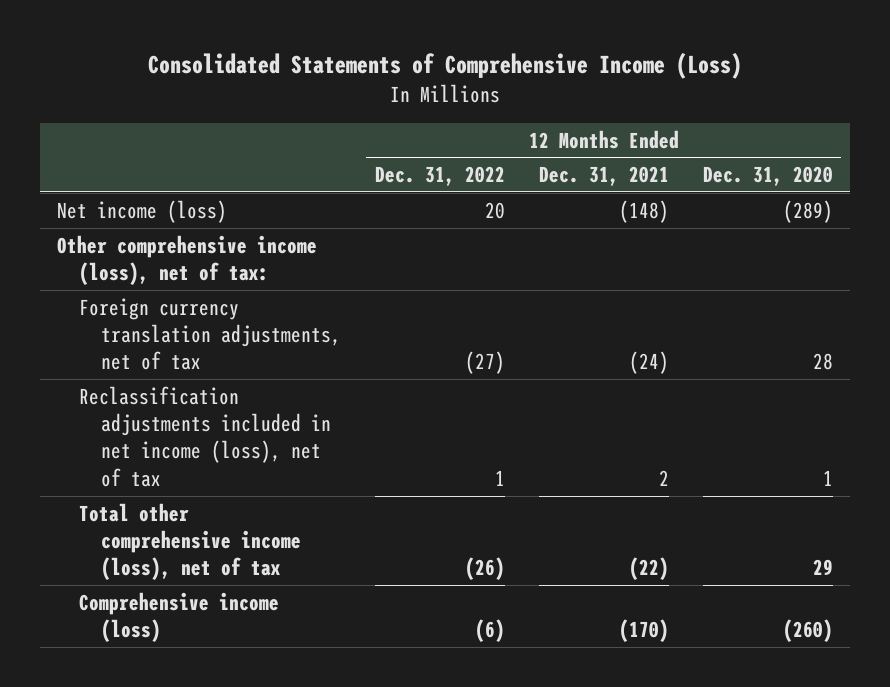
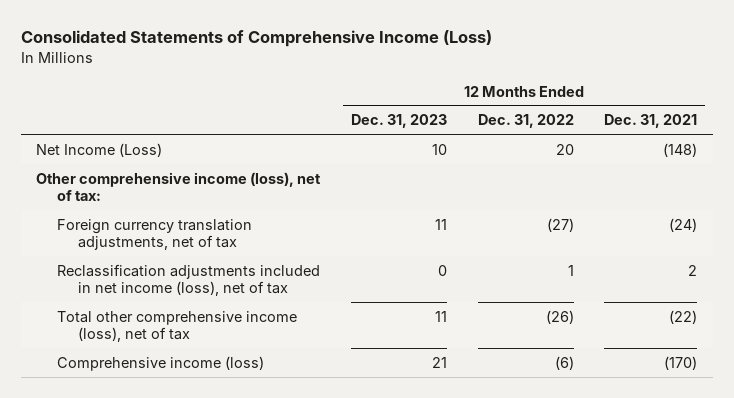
- | 12 Months Ended Dec. 31, 2022 | 12 Months Ended Dec. 31, 2021 | 12 Months Ended Dec. 31, 2020
+ | 12 Months Ended Dec. 31, 2023 | 12 Months Ended Dec. 31, 2022 | 12 Months Ended Dec. 31, 2021
- Net income (loss) | 20 | (148) | (289)
+ Net Income (Loss) | 10 | 20 | (148)

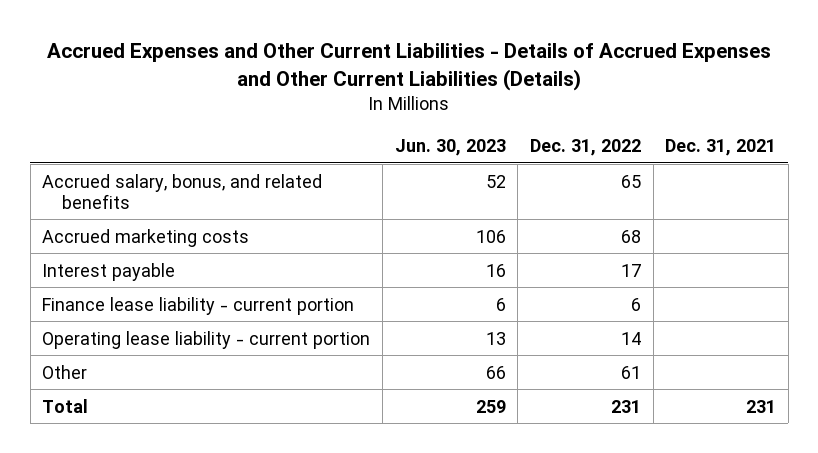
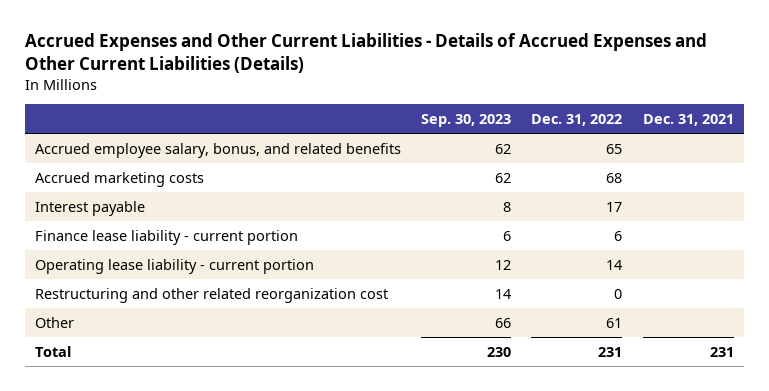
- | Jun. 30, 2023 | Dec. 31, 2022 | Dec. 31, 2021
+ | Sep. 30, 2023 | Dec. 31, 2022 | Dec. 31, 2021
- Accrued salary, bonus, and related benefits | 52 | 65 |
+ Accrued employee salary, bonus, and related benefits | 62 | 65 |
+ Restructuring and other related reorganization cost | 14 | 0 |

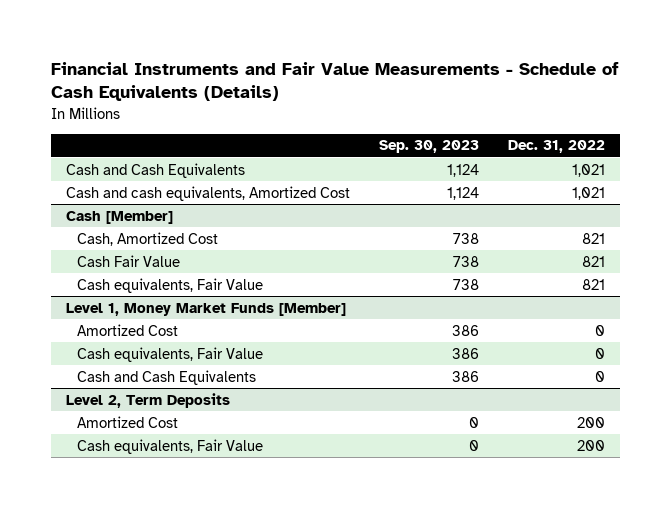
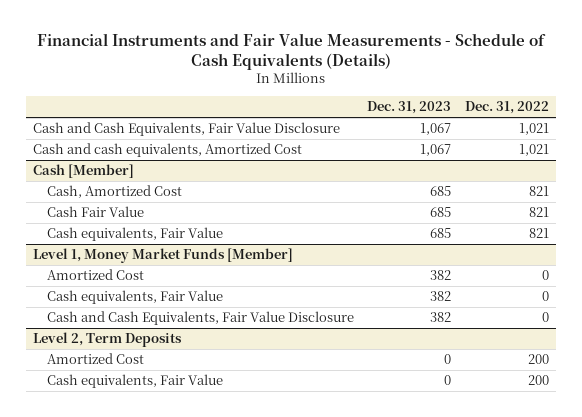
- | Sep. 30, 2023 | Dec. 31, 2022
+ | Dec. 31, 2023 | Dec. 31, 2022
- Cash and Cash Equivalents | 1,124 | 1,021
+ Cash and Cash Equivalents, Fair Value Disclosure | 1,067 | 1,021
@ Level 1, Money Market Funds [Member]
- Cash and Cash Equivalents | 386 | 0
+ Cash and Cash Equivalents, Fair Value Disclosure | 382 | 0

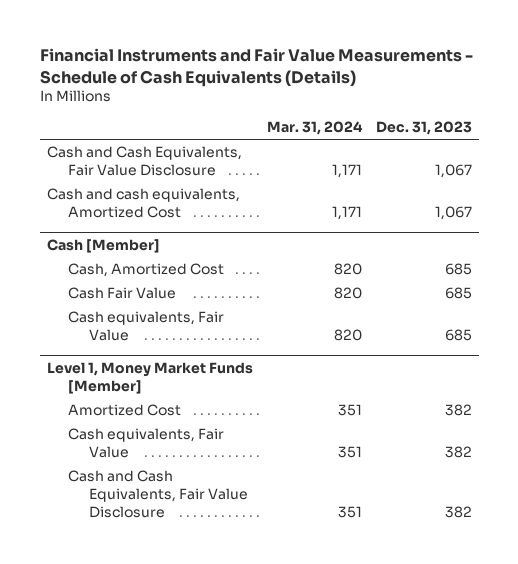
- | Dec. 31, 2023 | Dec. 31, 2022
+ | Mar. 31, 2024 | Dec. 31, 2023
- Level 2, Term Deposits
- Amortized Cost | 0 | 200
- Cash equivalents, Fair Value | 0 | 200

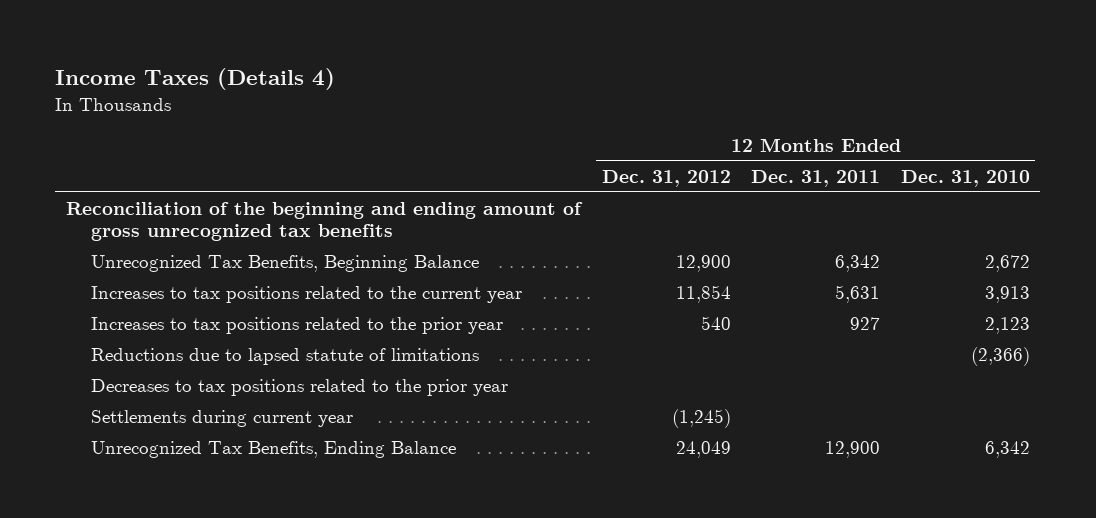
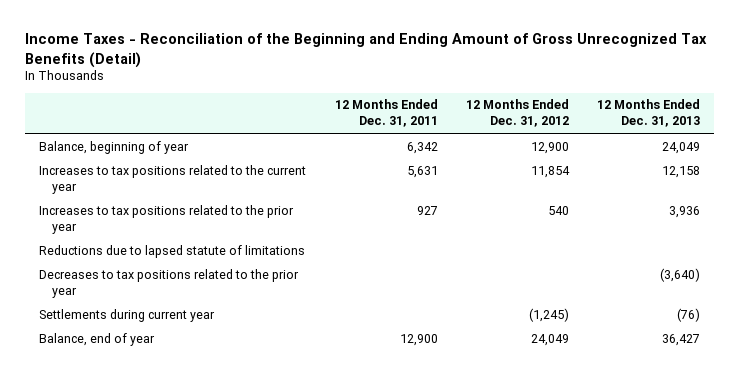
- Income Taxes (Details 4)
+ Income Taxes - Reconciliation of the Beginning and Ending Amount of Gross Unrecognized Tax Benefits (Detail)
- | 12 Months Ended Dec. 31, 2012 | 12 Months Ended Dec. 31, 2011 | 12 Months Ended Dec. 31, 2010
+ | 12 Months Ended Dec. 31, 2011 | 12 Months Ended Dec. 31, 2012 | 12 Months Ended Dec. 31, 2013
- Reconciliation of the beginning and ending amount of gross unrecognized tax benefits
- Unrecognized Tax Benefits, Beginning Balance | 12,900 | 6,342 | 2,672
+ Balance, beginning of year | 6,342 | 12,900 | 24,049
- Unrecognized Tax Benefits, Ending Balance | 24,049 | 12,900 | 6,342
+ Balance, end of year | 12,900 | 24,049 | 36,427

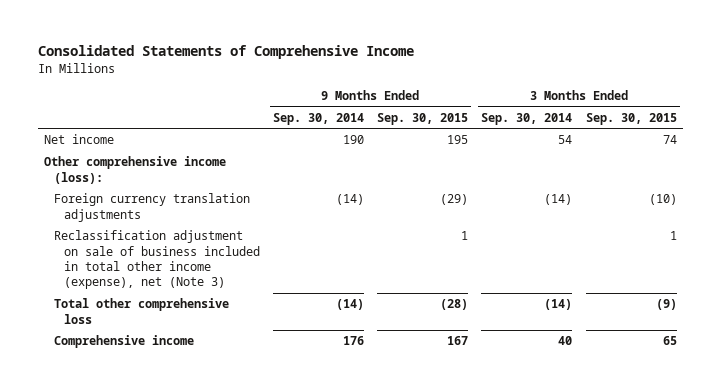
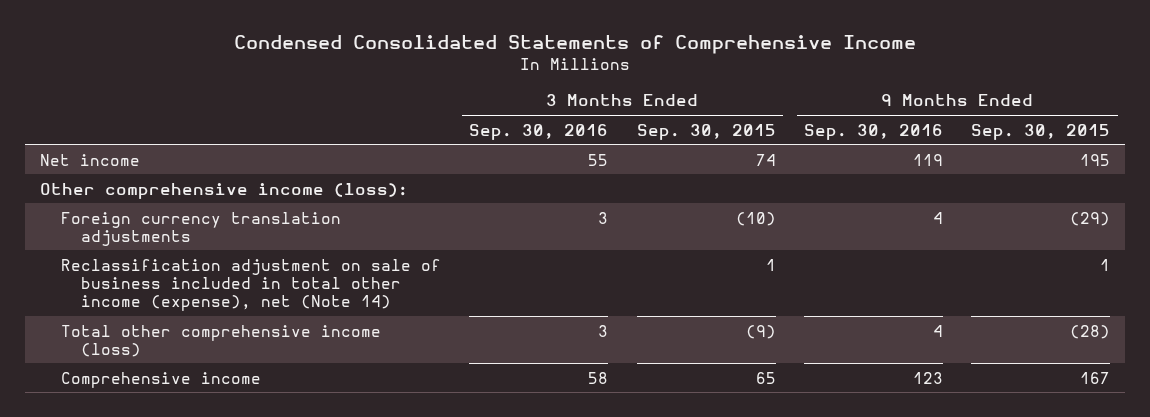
- Consolidated Statements of Comprehensive Income
+ Condensed Consolidated Statements of Comprehensive Income
- | 9 Months Ended Sep. 30, 2014 | 9 Months Ended Sep. 30, 2015 | 3 Months Ended Sep. 30, 2014 | 3 Months Ended Sep. 30, 2015
+ | 3 Months Ended Sep. 30, 2016 | 3 Months Ended Sep. 30, 2015 | 9 Months Ended Sep. 30, 2016 | 9 Months Ended Sep. 30, 2015
- Reclassification adjustment on sale of business included in total other income (expense), net (Note 3) | | 1 | | 1
- Total other comprehensive loss | (14) | (28) | (14) | (9)
+ Reclassification adjustment on sale of business included in total other income (expense), net (Note 14) | | 1 | | 1
+ Total other comprehensive income (loss) | 3 | (9) | 4 | (28)

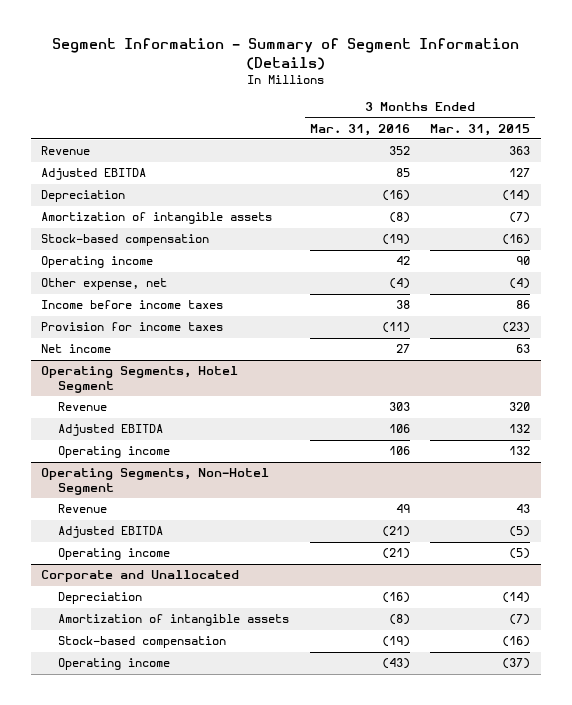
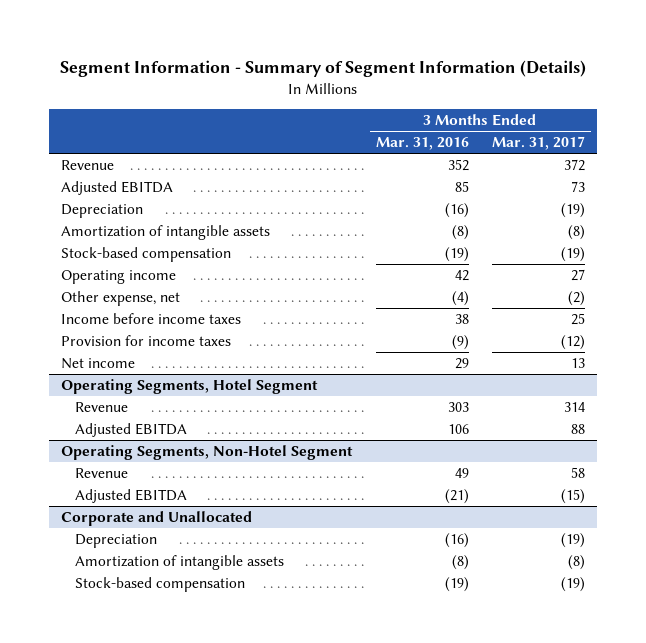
- | 3 Months Ended Mar. 31, 2016 | 3 Months Ended Mar. 31, 2015
+ | 3 Months Ended Mar. 31, 2016 | 3 Months Ended Mar. 31, 2017
- Provision for income taxes | (11) | (23)
- Net income | 27 | 63
+ Provision for income taxes | (9) | (12)
+ Net income | 29 | 13
@ Operating Segments, Hotel Segment
- Operating income | 106 | 132
@ Operating Segments, Non-Hotel Segment
- Operating income | (21) | (5)
@ Corporate and Unallocated
- Operating income | (43) | (37)

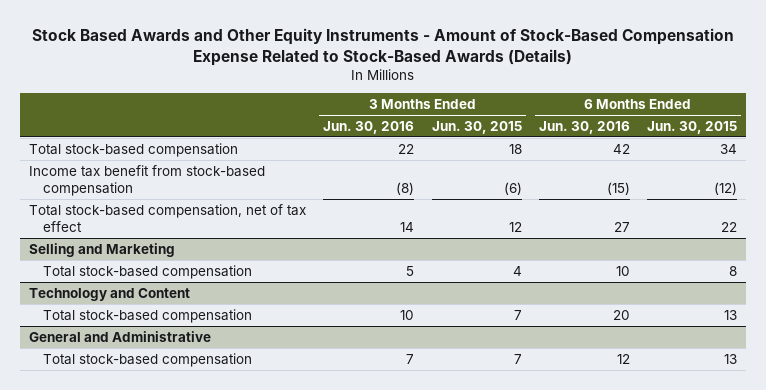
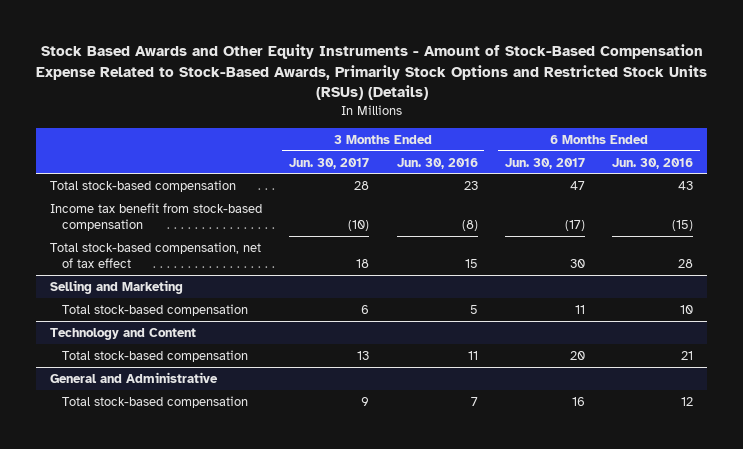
- Stock Based Awards and Other Equity Instruments - Amount of Stock-Based Compensation Expense Related to Stock-Based Awards (Details)
+ Stock Based Awards and Other Equity Instruments - Amount of Stock-Based Compensation Expense Related to Stock-Based Awards, Primarily Stock Options and Restricted Stock Units (RSUs) (Details)
- | 3 Months Ended Jun. 30, 2016 | 3 Months Ended Jun. 30, 2015 | 6 Months Ended Jun. 30, 2016 | 6 Months Ended Jun. 30, 2015
+ | 3 Months Ended Jun. 30, 2017 | 3 Months Ended Jun. 30, 2016 | 6 Months Ended Jun. 30, 2017 | 6 Months Ended Jun. 30, 2016
- Total stock-based compensation | 22 | 18 | 42 | 34
+ Total stock-based compensation | 28 | 23 | 47 | 43
- Total stock-based compensation, net of tax effect | 14 | 12 | 27 | 22
+ Total stock-based compensation, net of tax effect | 18 | 15 | 30 | 28
@ Technology and Content
- Total stock-based compensation | 10 | 7 | 20 | 13
+ Total stock-based compensation | 13 | 11 | 20 | 21

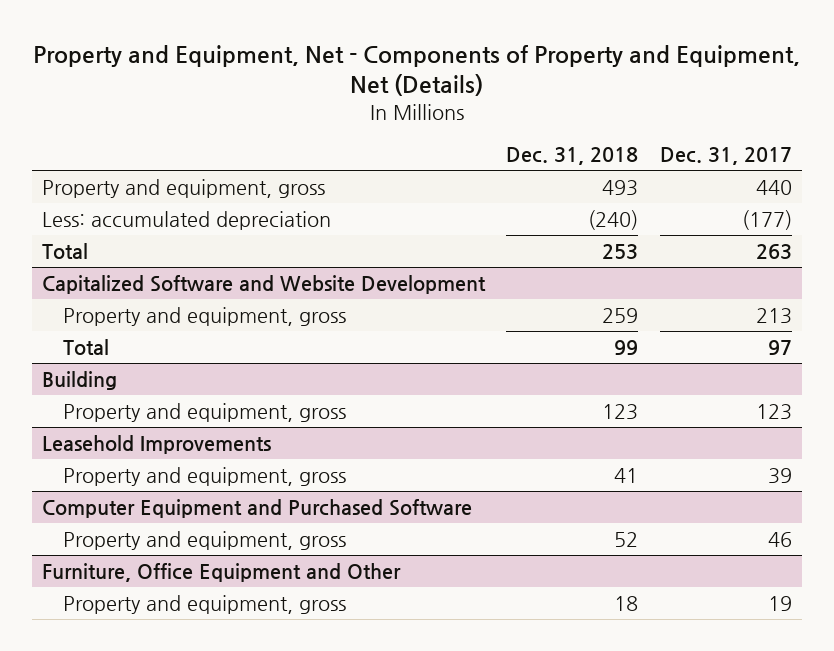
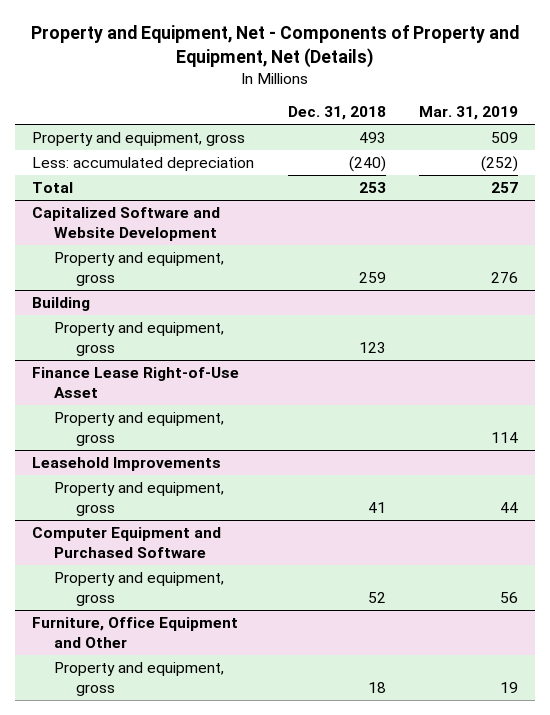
- | Dec. 31, 2018 | Dec. 31, 2017
+ | Dec. 31, 2018 | Mar. 31, 2019
@ Capitalized Software and Website Development
- Total | 99 | 97
+ Finance Lease Right-of-Use Asset
+ Property and equipment, gross | | 114

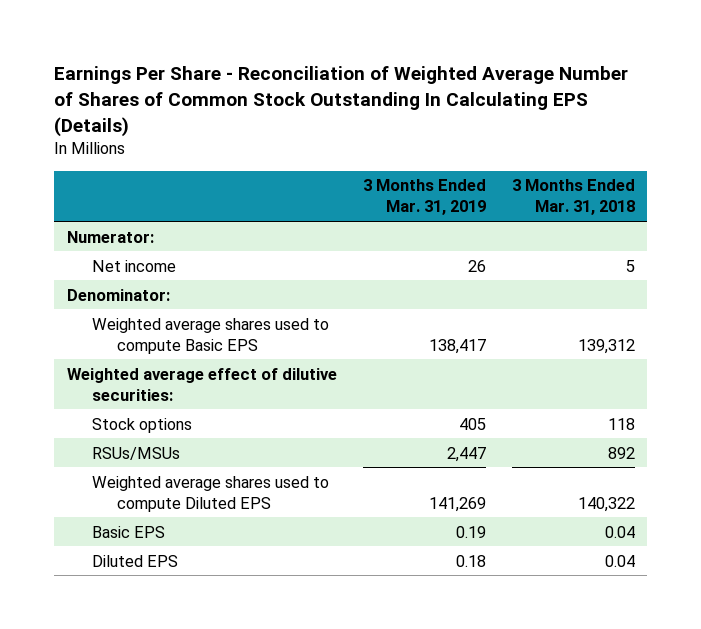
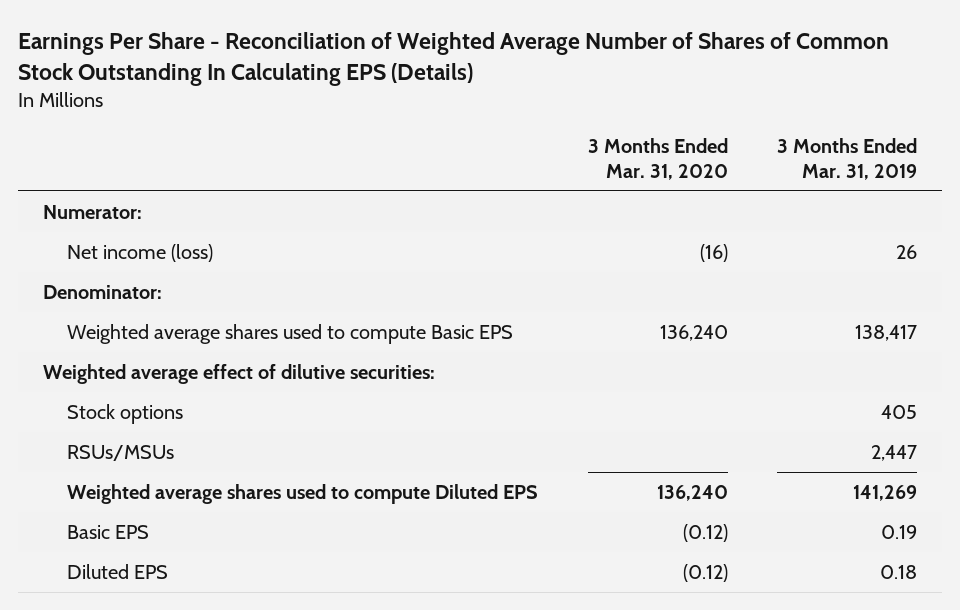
- | 3 Months Ended Mar. 31, 2019 | 3 Months Ended Mar. 31, 2018
+ | 3 Months Ended Mar. 31, 2020 | 3 Months Ended Mar. 31, 2019
- Net income | 26 | 5
+ Net income (loss) | (16) | 26

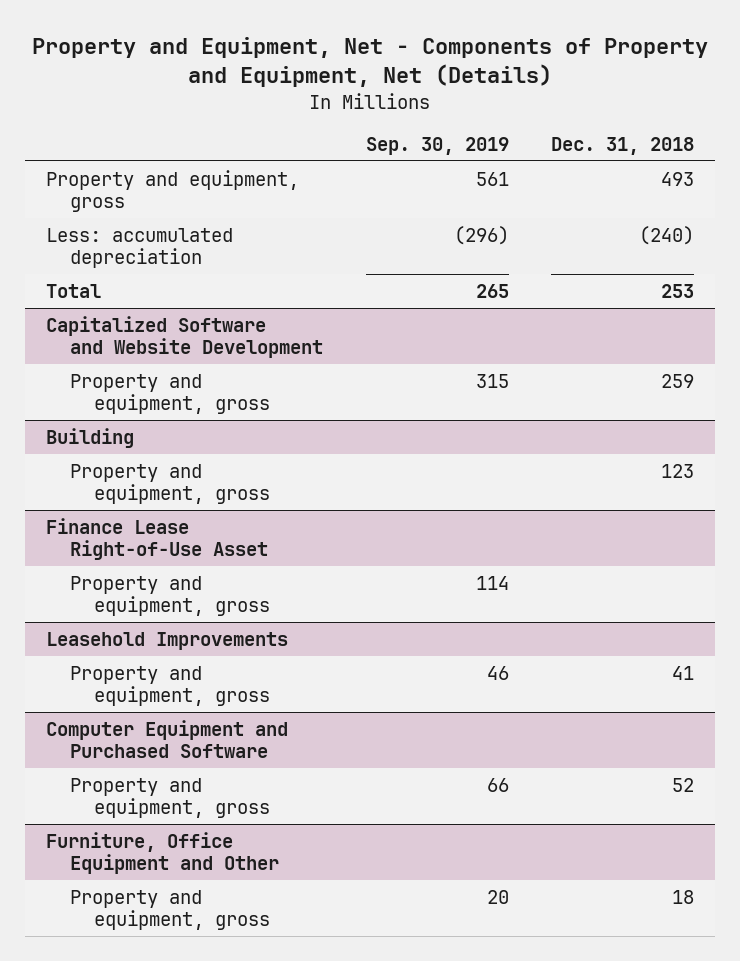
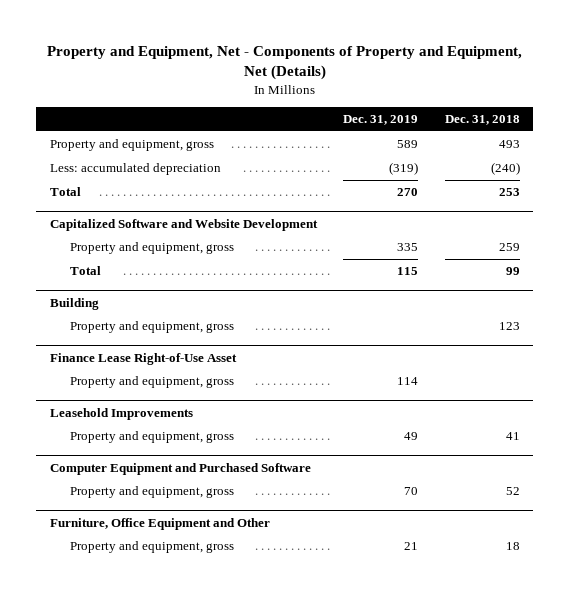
- | Sep. 30, 2019 | Dec. 31, 2018
+ | Dec. 31, 2019 | Dec. 31, 2018
@ Capitalized Software and Website Development
+ Total | 115 | 99

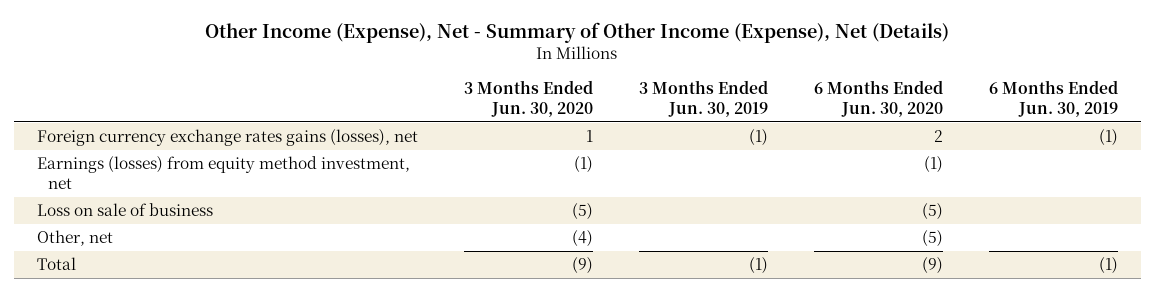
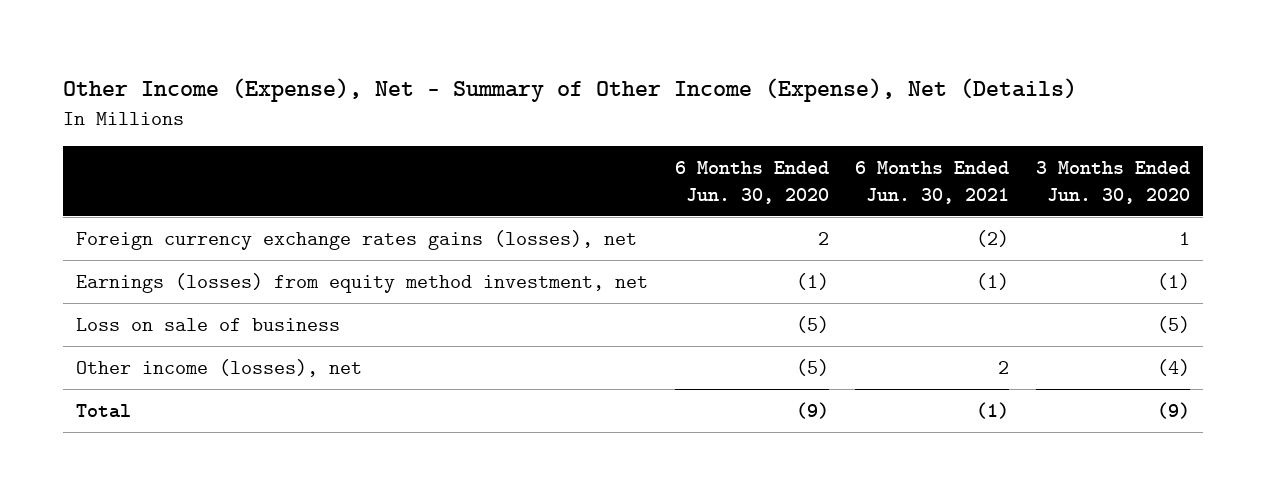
- | 3 Months Ended Jun. 30, 2020 | 3 Months Ended Jun. 30, 2019 | 6 Months Ended Jun. 30, 2020 | 6 Months Ended Jun. 30, 2019
+ | 6 Months Ended Jun. 30, 2020 | 6 Months Ended Jun. 30, 2021 | 3 Months Ended Jun. 30, 2020
- Other, net | (4) | | (5) |
+ Other income (losses), net | (5) | 2 | (4)

